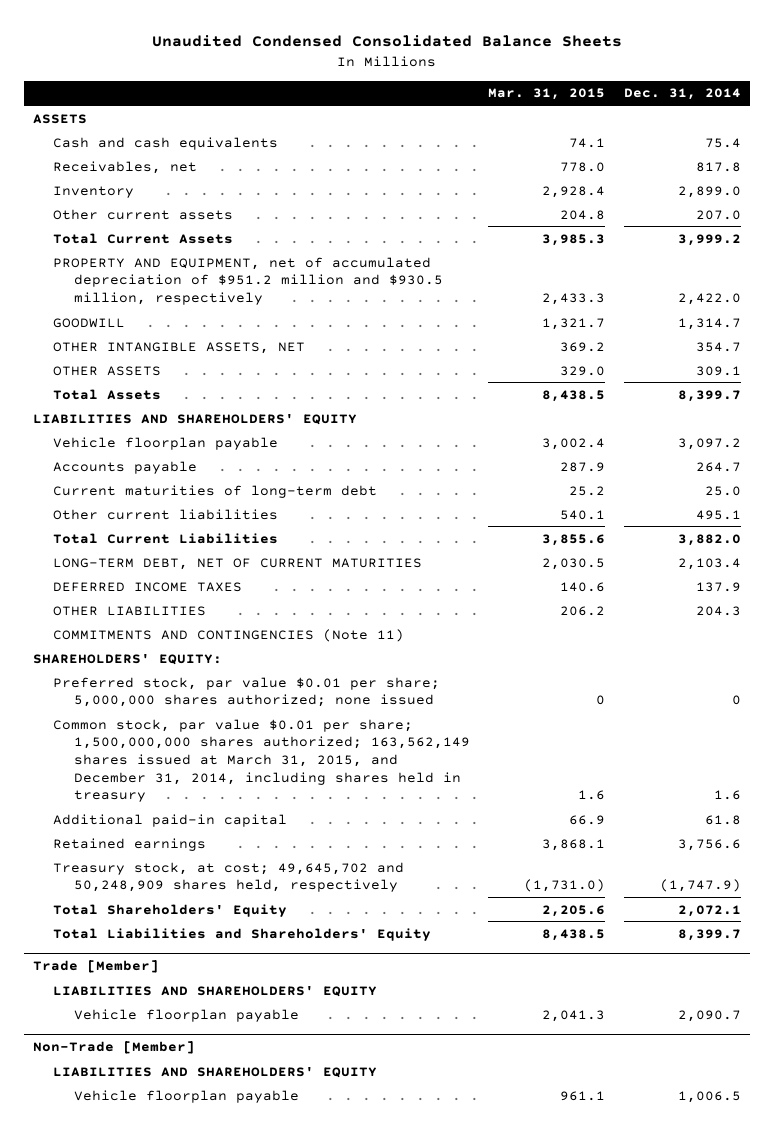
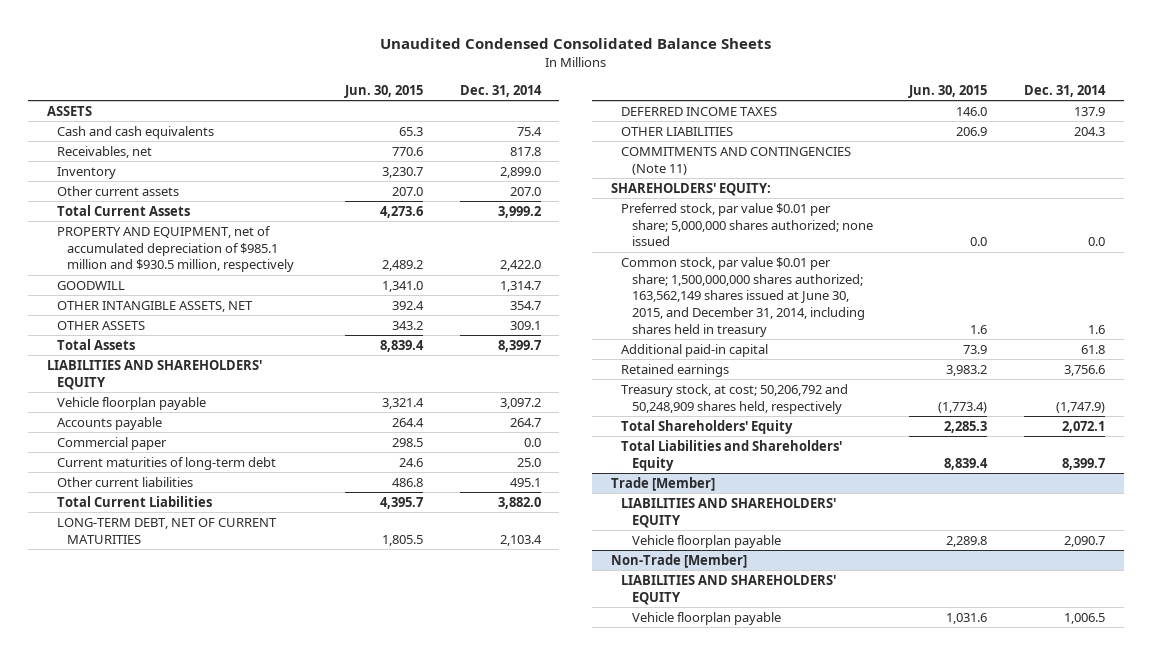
- | Mar. 31, 2015 | Dec. 31, 2014
+ | Jun. 30, 2015 | Dec. 31, 2014
- PROPERTY AND EQUIPMENT, net of accumulated depreciation of $951.2 million and $930.5 million, respectively | 2,433.3 | 2,422.0
+ PROPERTY AND EQUIPMENT, net of accumulated depreciation of $985.1 million and $930.5 million, respectively | 2,489.2 | 2,422.0
+ Commercial paper | 298.5 | 0.0
- Preferred stock, par value $0.01 per share; 5,000,000 shares authorized; none issued | 0 | 0
- Common stock, par value $0.01 per share; 1,500,000,000 shares authorized; 163,562,149 shares issued at March 31, 2015, and December 31, 2014, including shares held in treasury | 1.6 | 1.6
+ Preferred stock, par value $0.01 per share; 5,000,000 shares authorized; none issued | 0.0 | 0.0
+ Common stock, par value $0.01 per share; 1,500,000,000 shares authorized; 163,562,149 shares issued at June 30, 2015, and December 31, 2014, including shares held in treasury | 1.6 | 1.6
- Treasury stock, at cost; 49,645,702 and 50,248,909 shares held, respectively | (1,731.0) | (1,747.9)
+ Treasury stock, at cost; 50,206,792 and 50,248,909 shares held, respectively | (1,773.4) | (1,747.9)

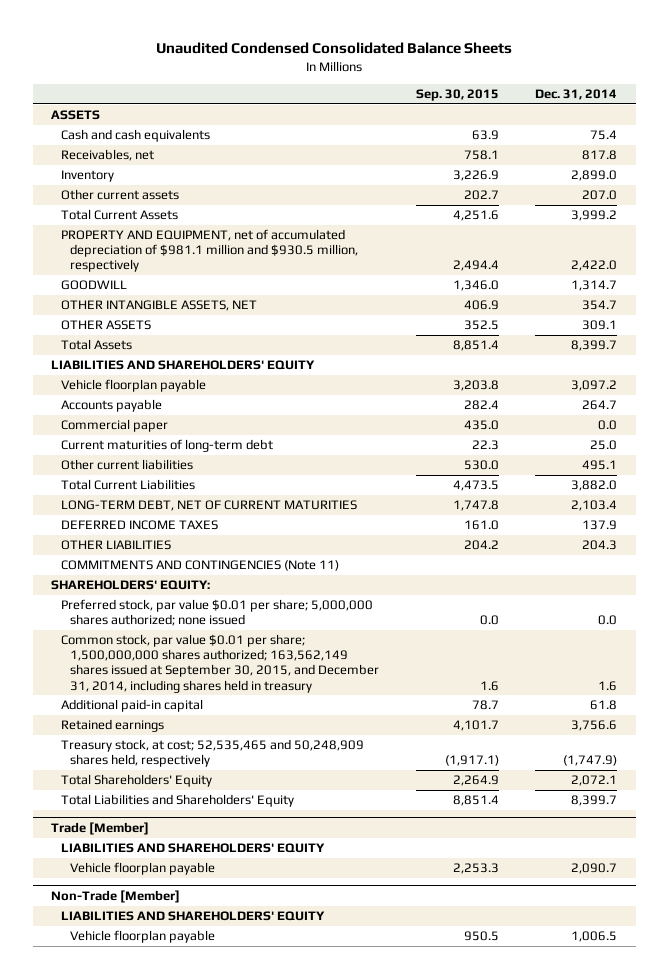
- | Jun. 30, 2015 | Dec. 31, 2014
+ | Sep. 30, 2015 | Dec. 31, 2014
- PROPERTY AND EQUIPMENT, net of accumulated depreciation of $985.1 million and $930.5 million, respectively | 2,489.2 | 2,422.0
+ PROPERTY AND EQUIPMENT, net of accumulated depreciation of $981.1 million and $930.5 million, respectively | 2,494.4 | 2,422.0
- Common stock, par value $0.01 per share; 1,500,000,000 shares authorized; 163,562,149 shares issued at June 30, 2015, and December 31, 2014, including shares held in treasury | 1.6 | 1.6
+ Common stock, par value $0.01 per share; 1,500,000,000 shares authorized; 163,562,149 shares issued at September 30, 2015, and December 31, 2014, including shares held in treasury | 1.6 | 1.6
- Treasury stock, at cost; 50,206,792 and 50,248,909 shares held, respectively | (1,773.4) | (1,747.9)
+ Treasury stock, at cost; 52,535,465 and 50,248,909 shares held, respectively | (1,917.1) | (1,747.9)

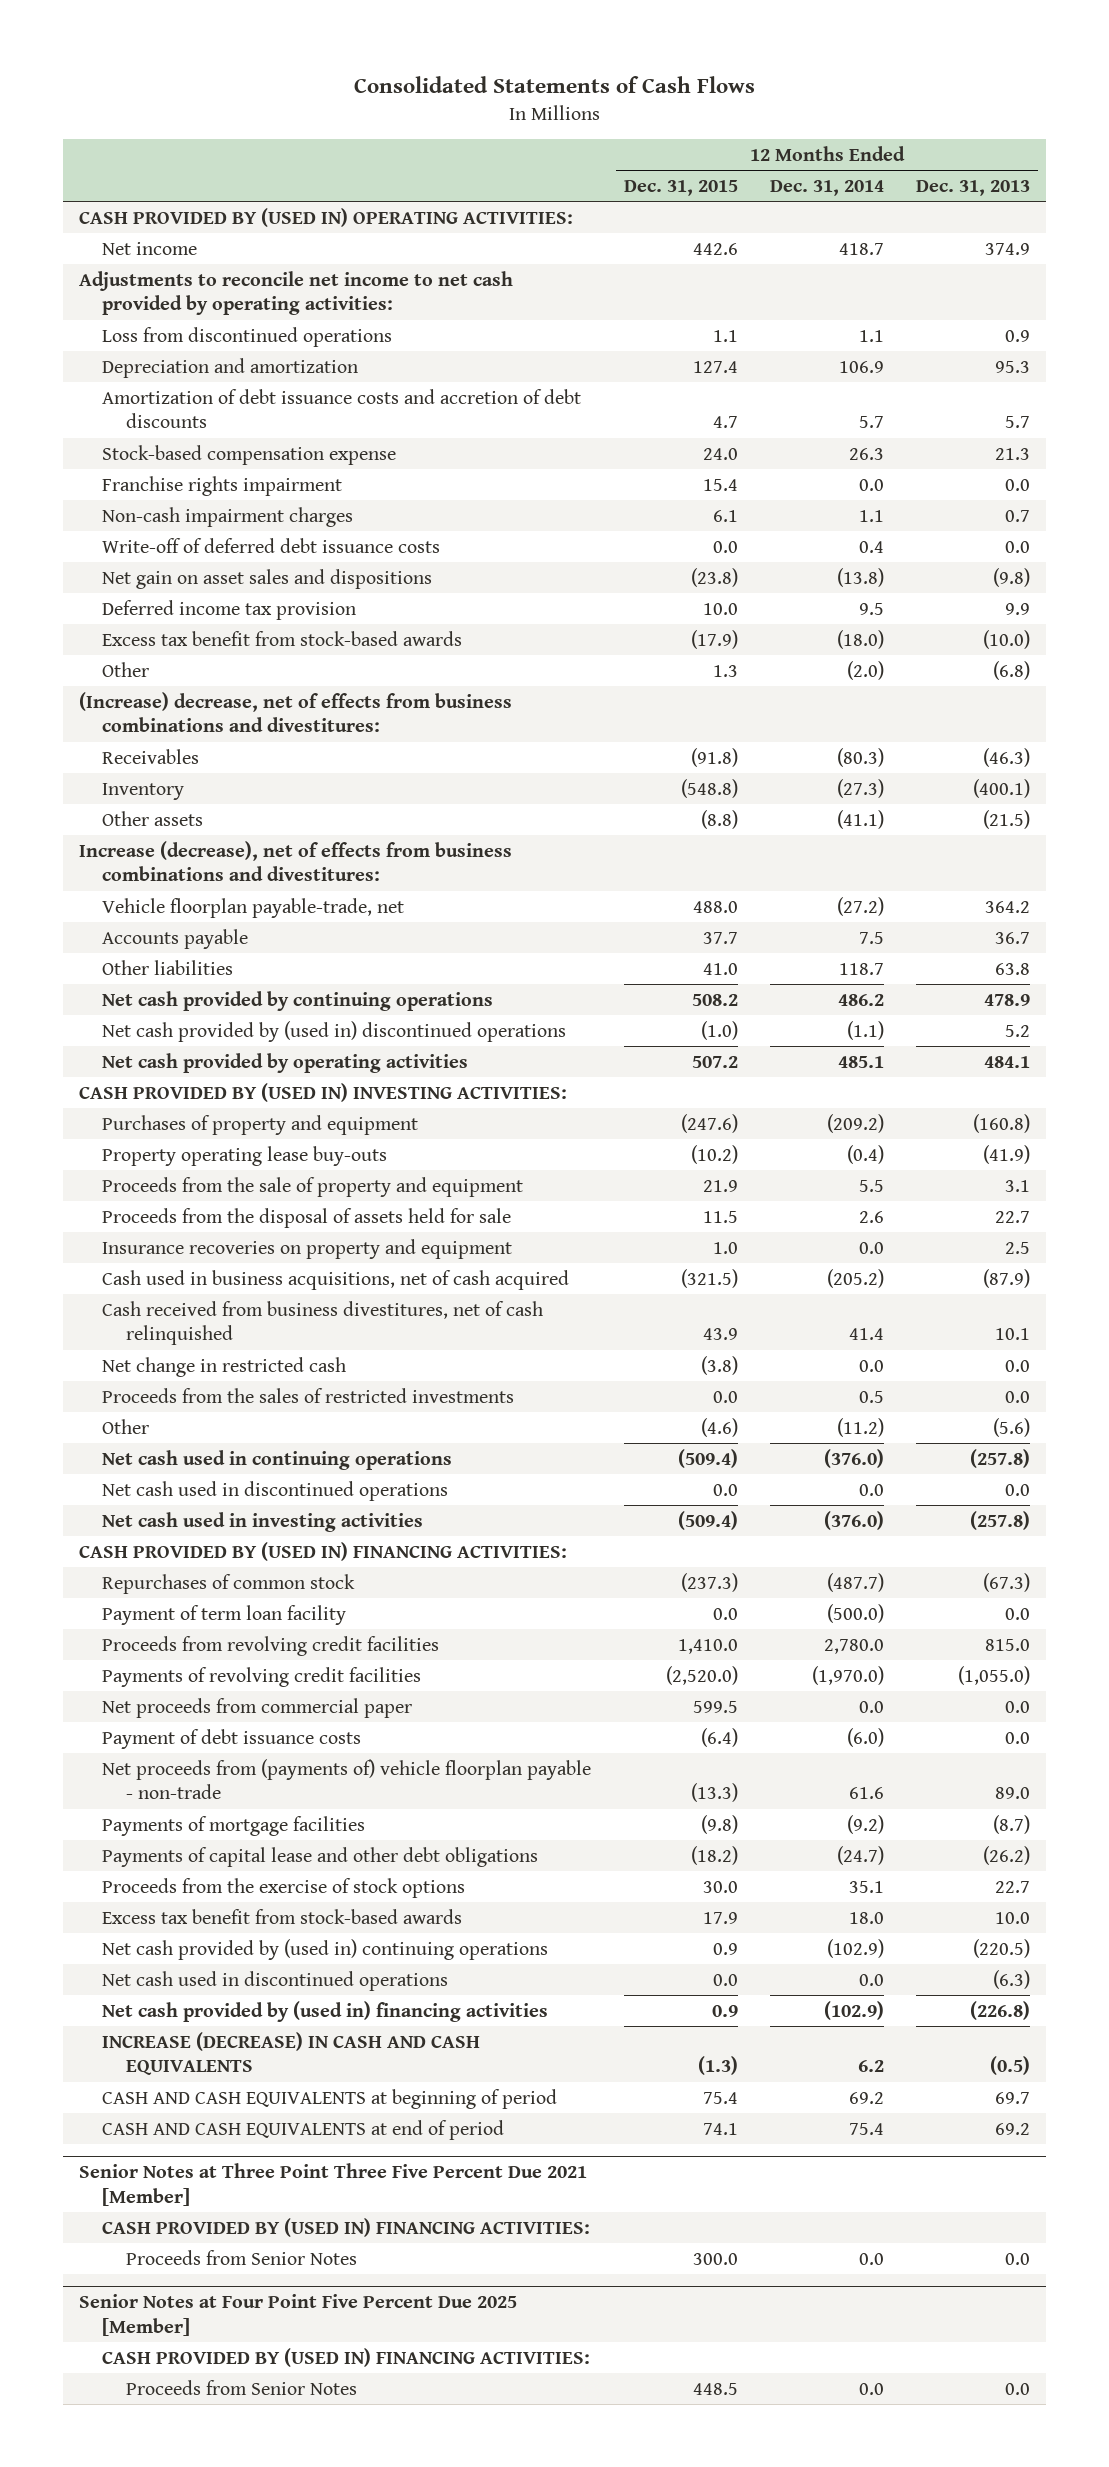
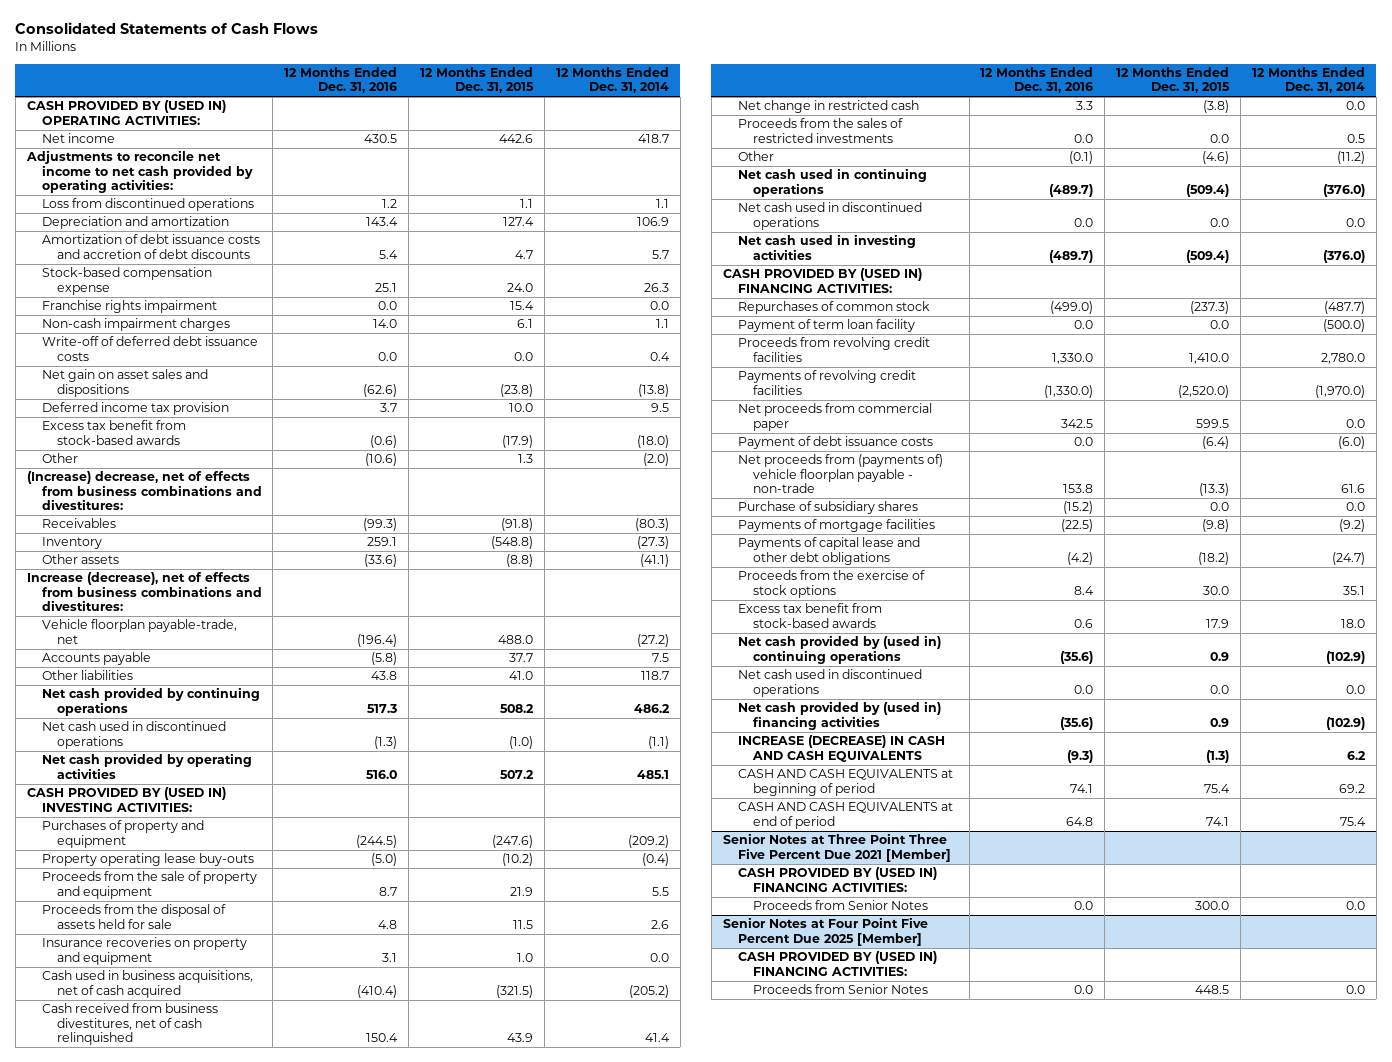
- | 12 Months Ended Dec. 31, 2015 | 12 Months Ended Dec. 31, 2014 | 12 Months Ended Dec. 31, 2013
+ | 12 Months Ended Dec. 31, 2016 | 12 Months Ended Dec. 31, 2015 | 12 Months Ended Dec. 31, 2014
- Net cash provided by (used in) discontinued operations | (1.0) | (1.1) | 5.2
+ Net cash used in discontinued operations | (1.3) | (1.0) | (1.1)
+ Purchase of subsidiary shares | (15.2) | 0.0 | 0.0

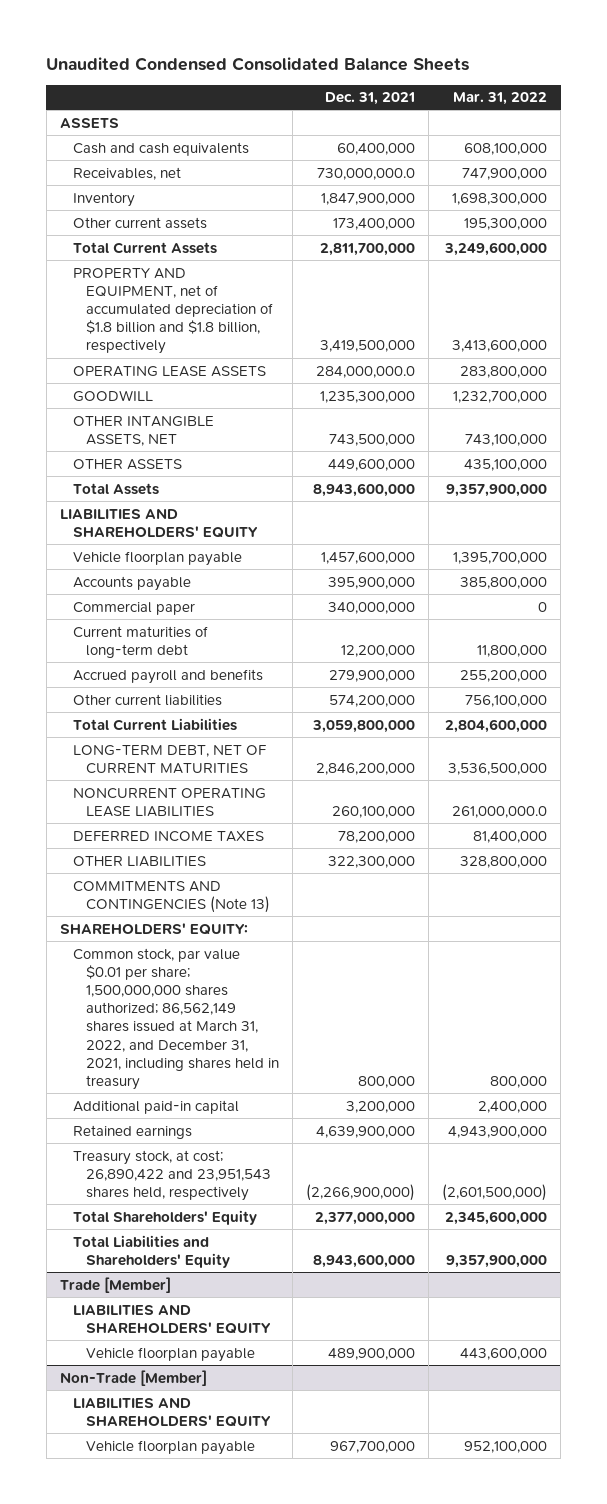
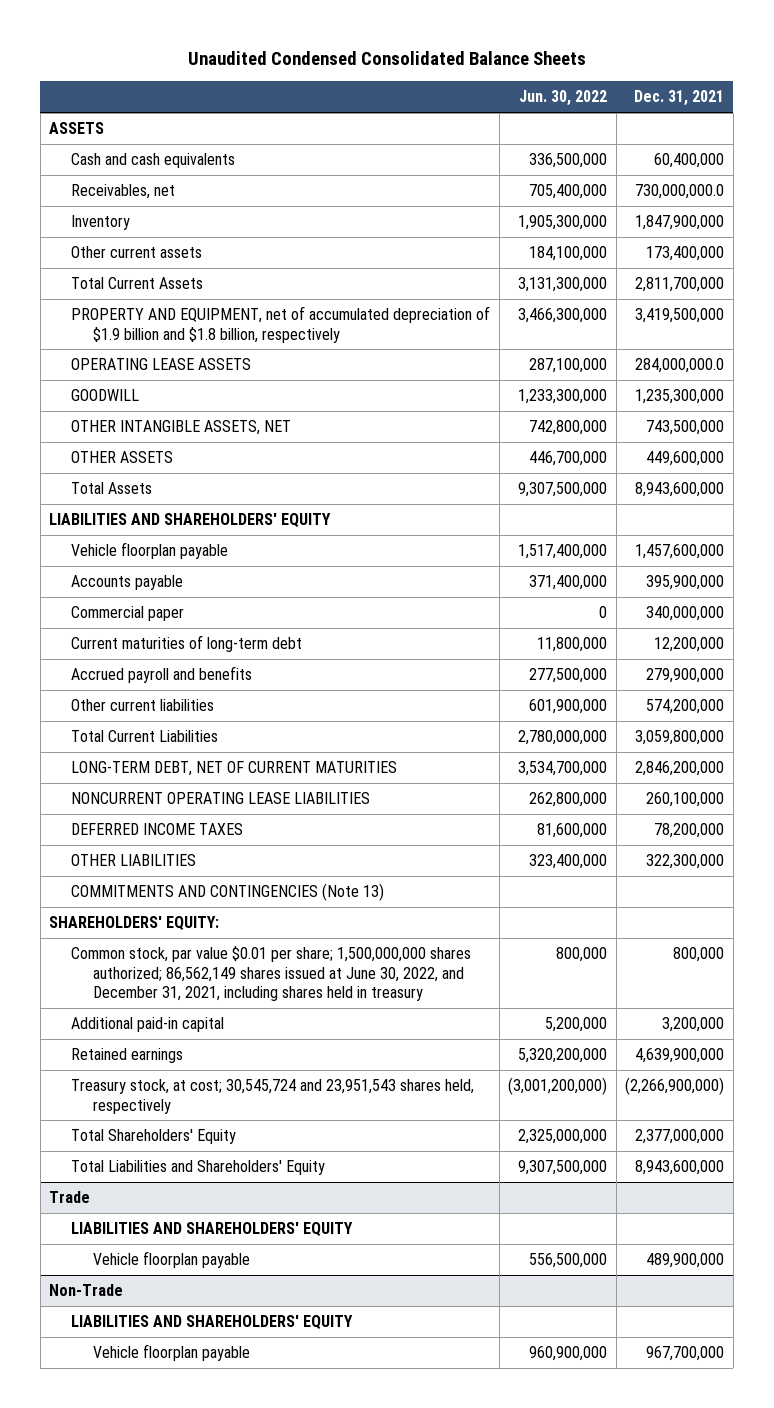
- | Dec. 31, 2021 | Mar. 31, 2022
+ | Jun. 30, 2022 | Dec. 31, 2021
- PROPERTY AND EQUIPMENT, net of accumulated depreciation of $1.8 billion and $1.8 billion, respectively | 3,419,500,000 | 3,413,600,000
+ PROPERTY AND EQUIPMENT, net of accumulated depreciation of $1.9 billion and $1.8 billion, respectively | 3,466,300,000 | 3,419,500,000
- Common stock, par value $0.01 per share; 1,500,000,000 shares authorized; 86,562,149 shares issued at March 31, 2022, and December 31, 2021, including shares held in treasury | 800,000 | 800,000
+ Common stock, par value $0.01 per share; 1,500,000,000 shares authorized; 86,562,149 shares issued at June 30, 2022, and December 31, 2021, including shares held in treasury | 800,000 | 800,000
- Treasury stock, at cost; 26,890,422 and 23,951,543 shares held, respectively | (2,266,900,000) | (2,601,500,000)
+ Treasury stock, at cost; 30,545,724 and 23,951,543 shares held, respectively | (3,001,200,000) | (2,266,900,000)
- Trade [Member]
+ Trade
- Non-Trade [Member]
+ Non-Trade

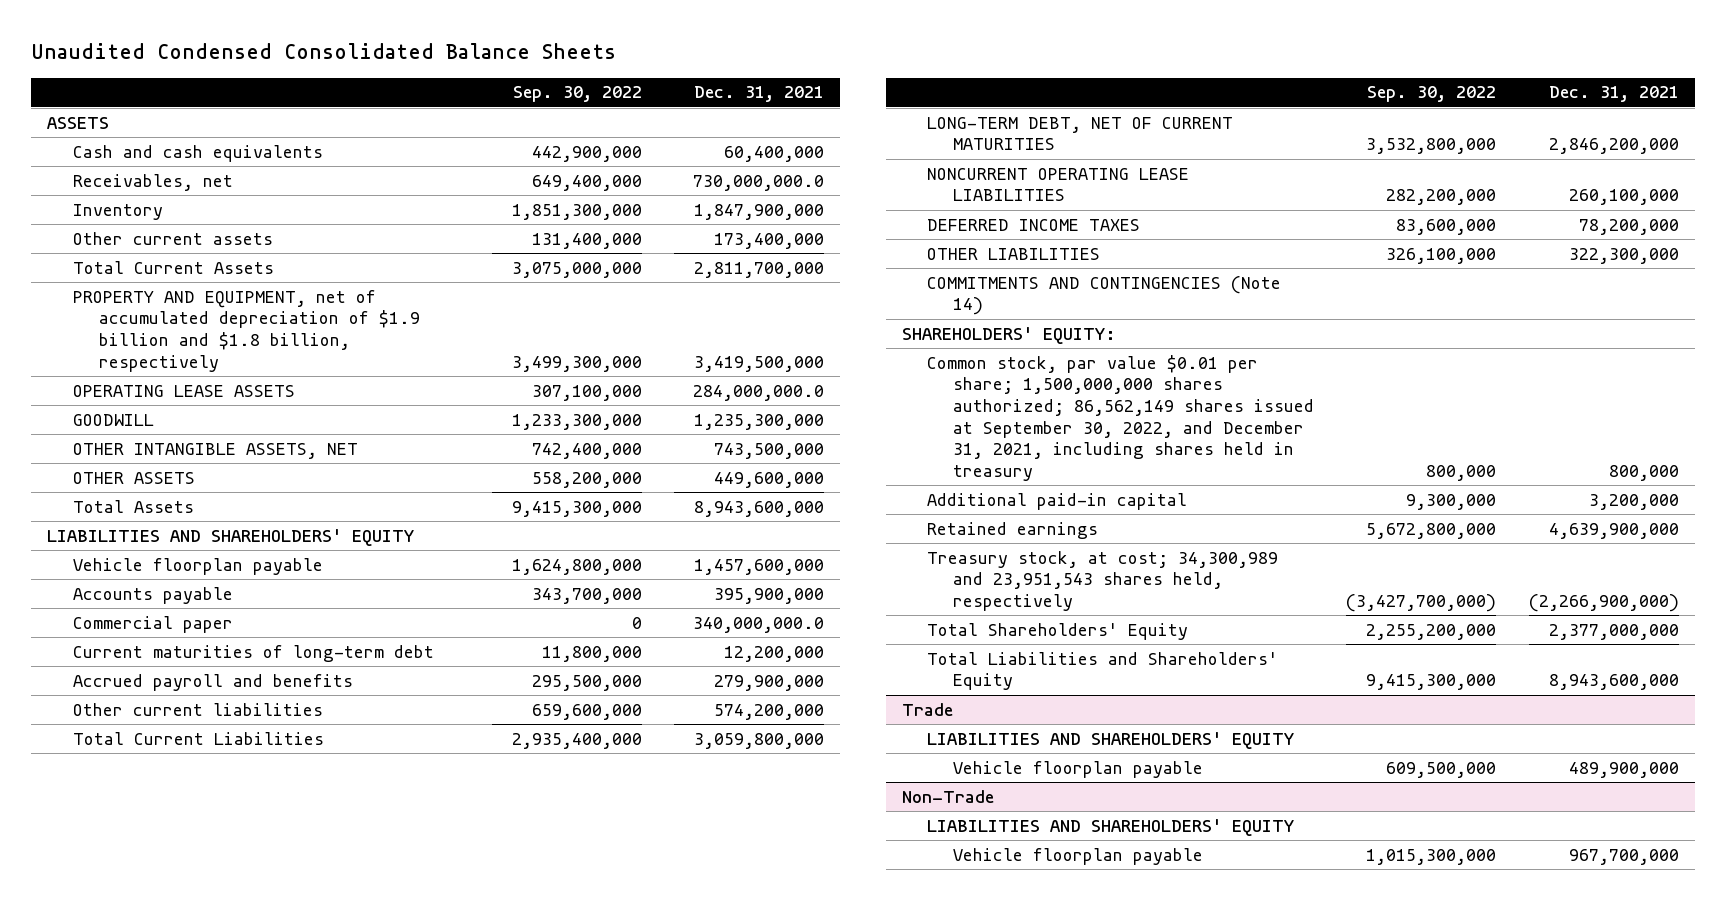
- | Jun. 30, 2022 | Dec. 31, 2021
+ | Sep. 30, 2022 | Dec. 31, 2021
- Commercial paper | 0 | 340,000,000
+ Commercial paper | 0 | 340,000,000.0
- COMMITMENTS AND CONTINGENCIES (Note 13)
+ COMMITMENTS AND CONTINGENCIES (Note 14)
- Common stock, par value $0.01 per share; 1,500,000,000 shares authorized; 86,562,149 shares issued at June 30, 2022, and December 31, 2021, including shares held in treasury | 800,000 | 800,000
+ Common stock, par value $0.01 per share; 1,500,000,000 shares authorized; 86,562,149 shares issued at September 30, 2022, and December 31, 2021, including shares held in treasury | 800,000 | 800,000
- Treasury stock, at cost; 30,545,724 and 23,951,543 shares held, respectively | (3,001,200,000) | (2,266,900,000)
+ Treasury stock, at cost; 34,300,989 and 23,951,543 shares held, respectively | (3,427,700,000) | (2,266,900,000)

